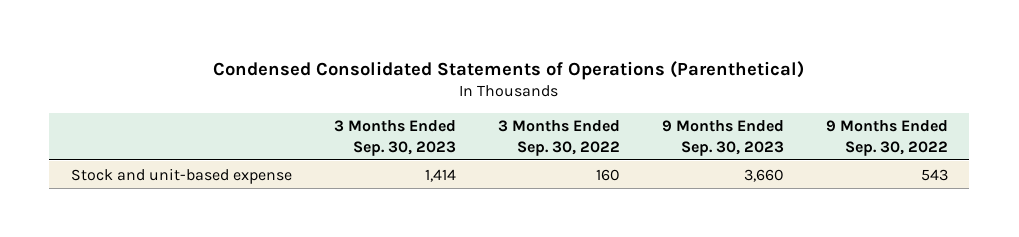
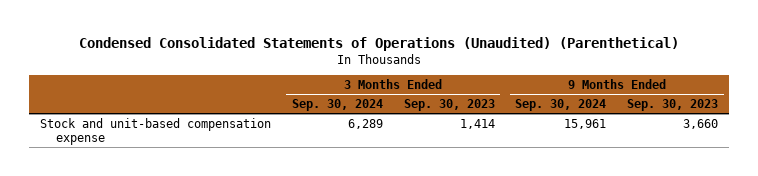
- Condensed Consolidated Statements of Operations (Parenthetical)
+ Condensed Consolidated Statements of Operations (Unaudited) (Parenthetical)
- | 3 Months Ended Sep. 30, 2023 | 3 Months Ended Sep. 30, 2022 | 9 Months Ended Sep. 30, 2023 | 9 Months Ended Sep. 30, 2022
+ | 3 Months Ended Sep. 30, 2024 | 3 Months Ended Sep. 30, 2023 | 9 Months Ended Sep. 30, 2024 | 9 Months Ended Sep. 30, 2023
- Stock and unit-based expense | 1,414 | 160 | 3,660 | 543
+ Stock and unit-based compensation expense | 6,289 | 1,414 | 15,961 | 3,660

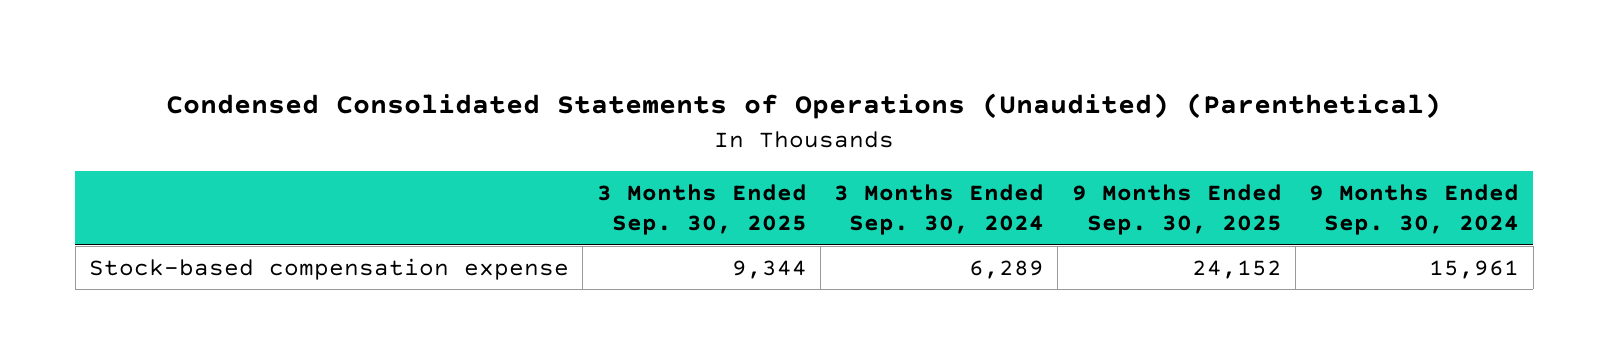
- | 3 Months Ended Sep. 30, 2024 | 3 Months Ended Sep. 30, 2023 | 9 Months Ended Sep. 30, 2024 | 9 Months Ended Sep. 30, 2023
+ | 3 Months Ended Sep. 30, 2025 | 3 Months Ended Sep. 30, 2024 | 9 Months Ended Sep. 30, 2025 | 9 Months Ended Sep. 30, 2024
- Stock and unit-based compensation expense | 6,289 | 1,414 | 15,961 | 3,660
+ Stock-based compensation expense | 9,344 | 6,289 | 24,152 | 15,961

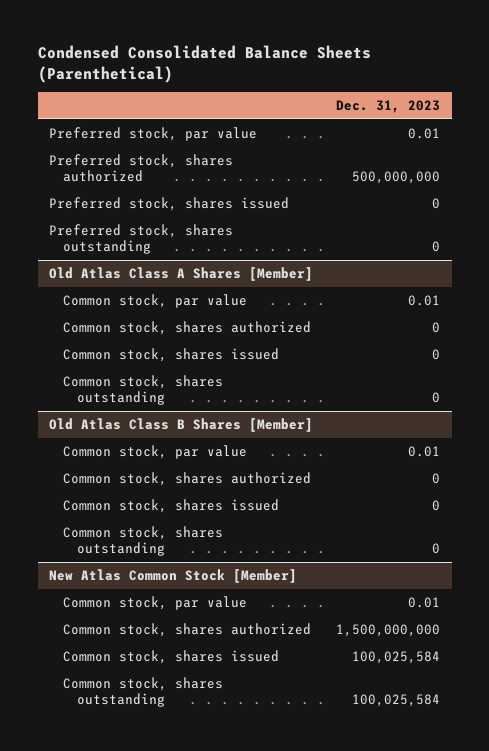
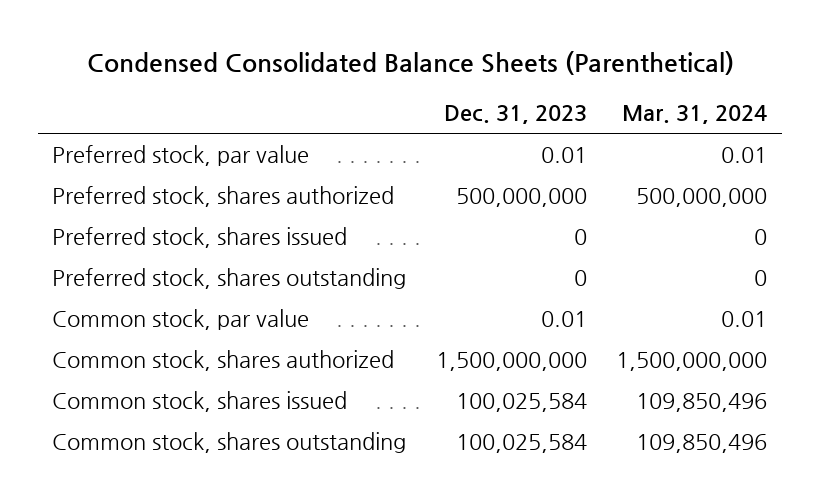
- | Dec. 31, 2023
+ | Dec. 31, 2023 | Mar. 31, 2024
- Old Atlas Class A Shares [Member]
- Common stock, shares authorized | 0
- Common stock, shares issued | 0
- Common stock, shares outstanding | 0
- Old Atlas Class B Shares [Member]
- Common stock, par value | 0.01
- Common stock, shares authorized | 0
- Common stock, shares issued | 0
- Common stock, shares outstanding | 0
- New Atlas Common Stock [Member]
- Common stock, par value | 0.01

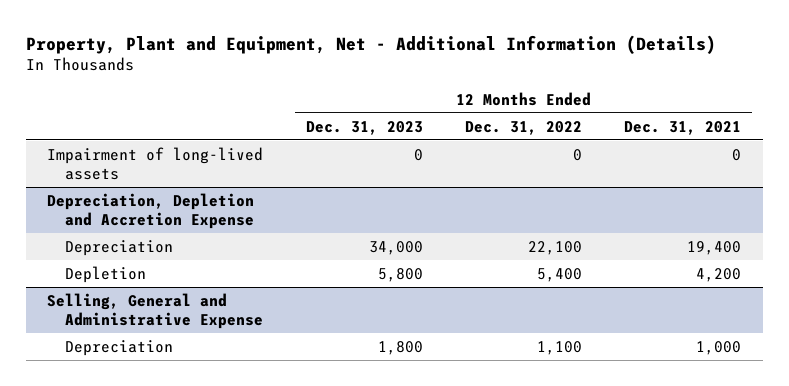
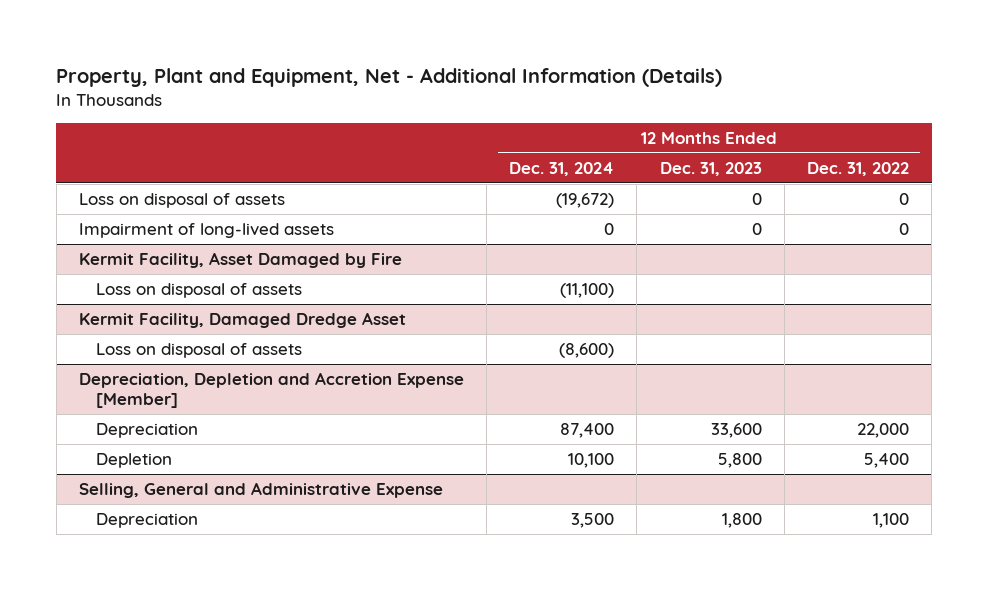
- | 12 Months Ended Dec. 31, 2023 | 12 Months Ended Dec. 31, 2022 | 12 Months Ended Dec. 31, 2021
+ | 12 Months Ended Dec. 31, 2024 | 12 Months Ended Dec. 31, 2023 | 12 Months Ended Dec. 31, 2022
+ Loss on disposal of assets | (19,672) | 0 | 0
- Depreciation, Depletion and Accretion Expense
- Depreciation | 34,000 | 22,100 | 19,400
+ Kermit Facility, Asset Damaged by Fire
+ Loss on disposal of assets | (11,100) | |
+ Kermit Facility, Damaged Dredge Asset
+ Loss on disposal of assets | (8,600) | |
+ Depreciation, Depletion and Accretion Expense [Member]
+ Depreciation | 87,400 | 33,600 | 22,000

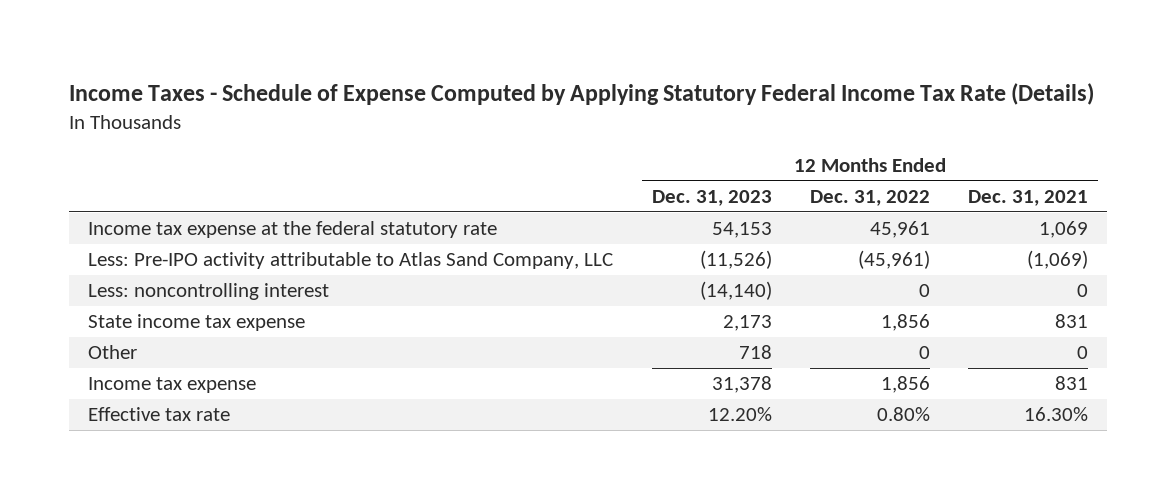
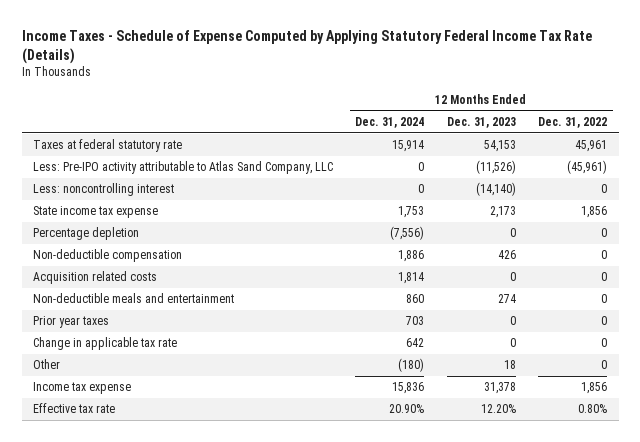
- | 12 Months Ended Dec. 31, 2023 | 12 Months Ended Dec. 31, 2022 | 12 Months Ended Dec. 31, 2021
+ | 12 Months Ended Dec. 31, 2024 | 12 Months Ended Dec. 31, 2023 | 12 Months Ended Dec. 31, 2022
- Income tax expense at the federal statutory rate | 54,153 | 45,961 | 1,069
+ Taxes at federal statutory rate | 15,914 | 54,153 | 45,961
- Other | 718 | 0 | 0
+ Percentage depletion | (7,556) | 0 | 0
+ Non-deductible compensation | 1,886 | 426 | 0
+ Acquisition related costs | 1,814 | 0 | 0
+ Non-deductible meals and entertainment | 860 | 274 | 0
+ Prior year taxes | 703 | 0 | 0
+ Change in applicable tax rate | 642 | 0 | 0
+ Other | (180) | 18 | 0

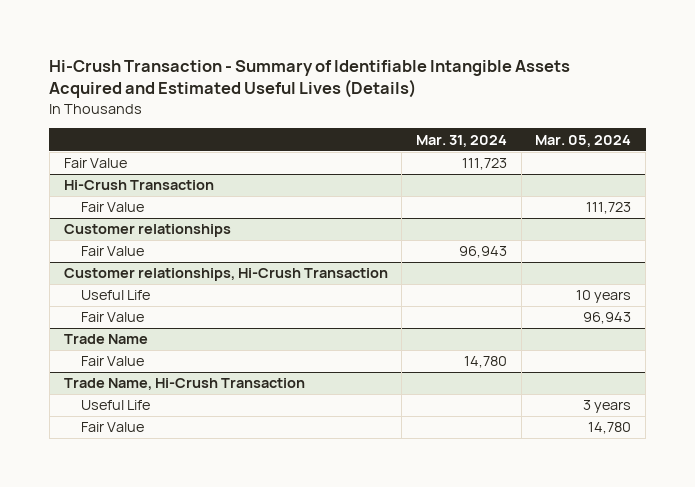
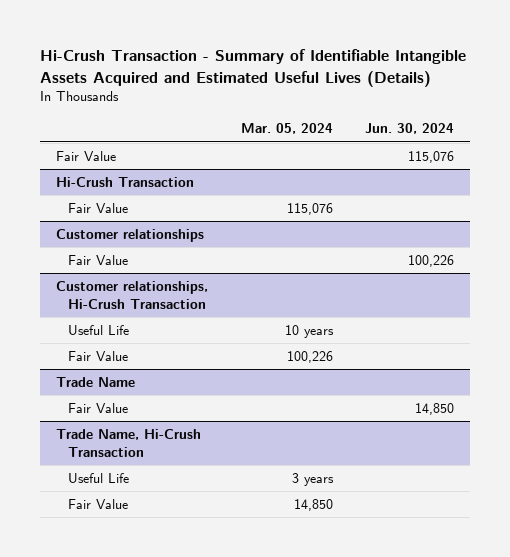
- | Mar. 31, 2024 | Mar. 05, 2024
+ | Mar. 05, 2024 | Jun. 30, 2024
@ Hi-Crush Transaction
- Fair Value | | 111,723
+ Fair Value | 115,076 |
@ Customer relationships, Hi-Crush Transaction
- Fair Value | | 96,943
+ Fair Value | 100,226 |
@ Trade Name, Hi-Crush Transaction
- Fair Value | | 14,780
+ Fair Value | 14,850 |

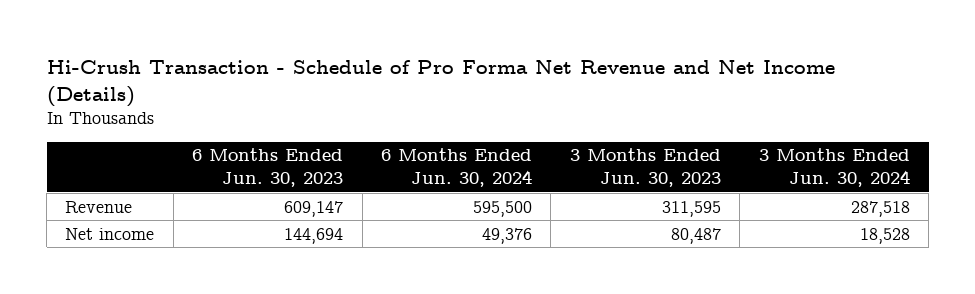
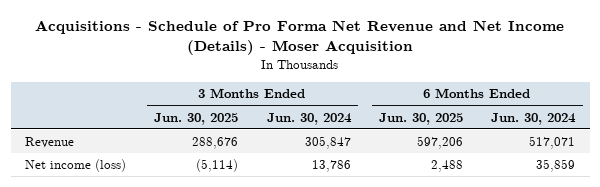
- Hi-Crush Transaction - Schedule of Pro Forma Net Revenue and Net Income (Details)
+ Acquisitions - Schedule of Pro Forma Net Revenue and Net Income (Details) - Moser Acquisition
- | 6 Months Ended Jun. 30, 2023 | 6 Months Ended Jun. 30, 2024 | 3 Months Ended Jun. 30, 2023 | 3 Months Ended Jun. 30, 2024
+ | 3 Months Ended Jun. 30, 2025 | 3 Months Ended Jun. 30, 2024 | 6 Months Ended Jun. 30, 2025 | 6 Months Ended Jun. 30, 2024
- Revenue | 609,147 | 595,500 | 311,595 | 287,518
- Net income | 144,694 | 49,376 | 80,487 | 18,528
+ Revenue | 288,676 | 305,847 | 597,206 | 517,071
+ Net income (loss) | (5,114) | 13,786 | 2,488 | 35,859

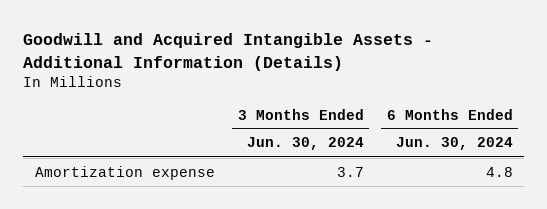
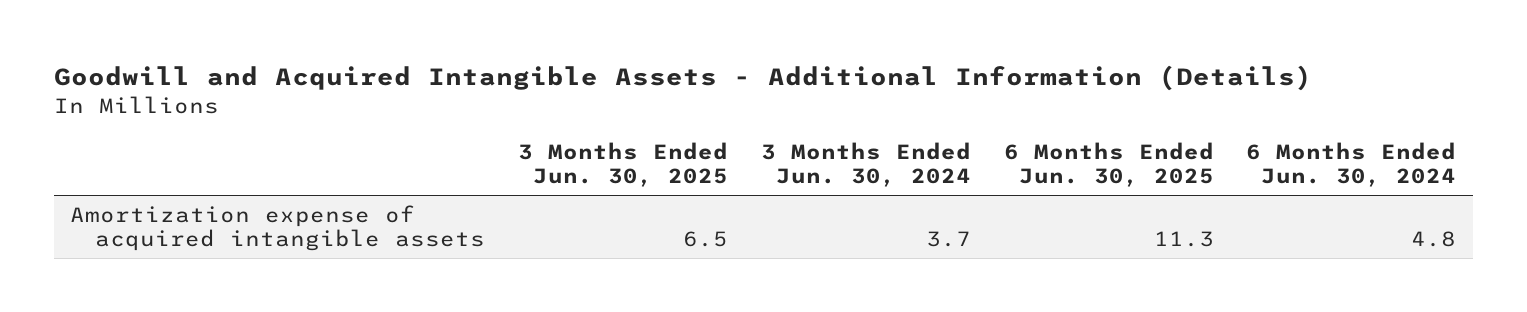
- | 3 Months Ended Jun. 30, 2024 | 6 Months Ended Jun. 30, 2024
+ | 3 Months Ended Jun. 30, 2025 | 3 Months Ended Jun. 30, 2024 | 6 Months Ended Jun. 30, 2025 | 6 Months Ended Jun. 30, 2024
- Amortization expense | 3.7 | 4.8
+ Amortization expense of acquired intangible assets | 6.5 | 3.7 | 11.3 | 4.8

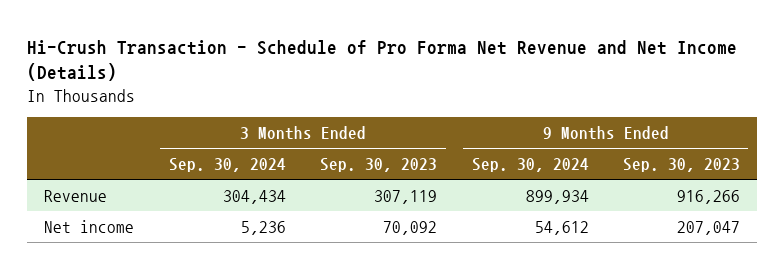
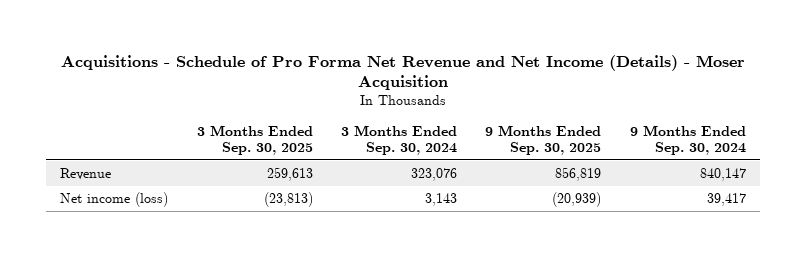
- Hi-Crush Transaction - Schedule of Pro Forma Net Revenue and Net Income (Details)
+ Acquisitions - Schedule of Pro Forma Net Revenue and Net Income (Details) - Moser Acquisition
- | 3 Months Ended Sep. 30, 2024 | 3 Months Ended Sep. 30, 2023 | 9 Months Ended Sep. 30, 2024 | 9 Months Ended Sep. 30, 2023
+ | 3 Months Ended Sep. 30, 2025 | 3 Months Ended Sep. 30, 2024 | 9 Months Ended Sep. 30, 2025 | 9 Months Ended Sep. 30, 2024
- Revenue | 304,434 | 307,119 | 899,934 | 916,266
- Net income | 5,236 | 70,092 | 54,612 | 207,047
+ Revenue | 259,613 | 323,076 | 856,819 | 840,147
+ Net income (loss) | (23,813) | 3,143 | (20,939) | 39,417

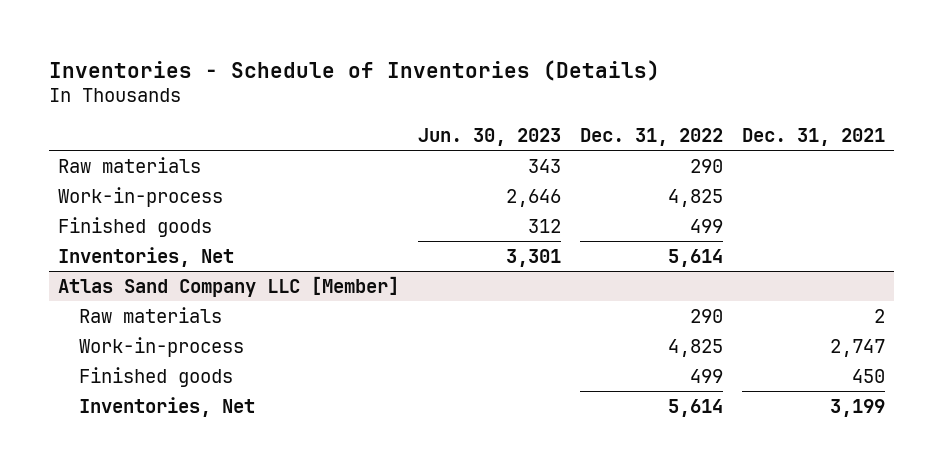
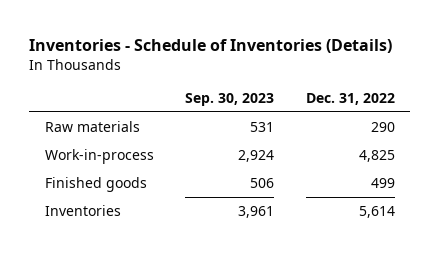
- | Jun. 30, 2023 | Dec. 31, 2022 | Dec. 31, 2021
+ | Sep. 30, 2023 | Dec. 31, 2022
- Inventories, Net | 3,301 | 5,614 |
- Atlas Sand Company LLC [Member]
- Raw materials | | 290 | 2
- Work-in-process | | 4,825 | 2,747
- Finished goods | | 499 | 450
- Inventories, Net | | 5,614 | 3,199
+ Inventories | 3,961 | 5,614

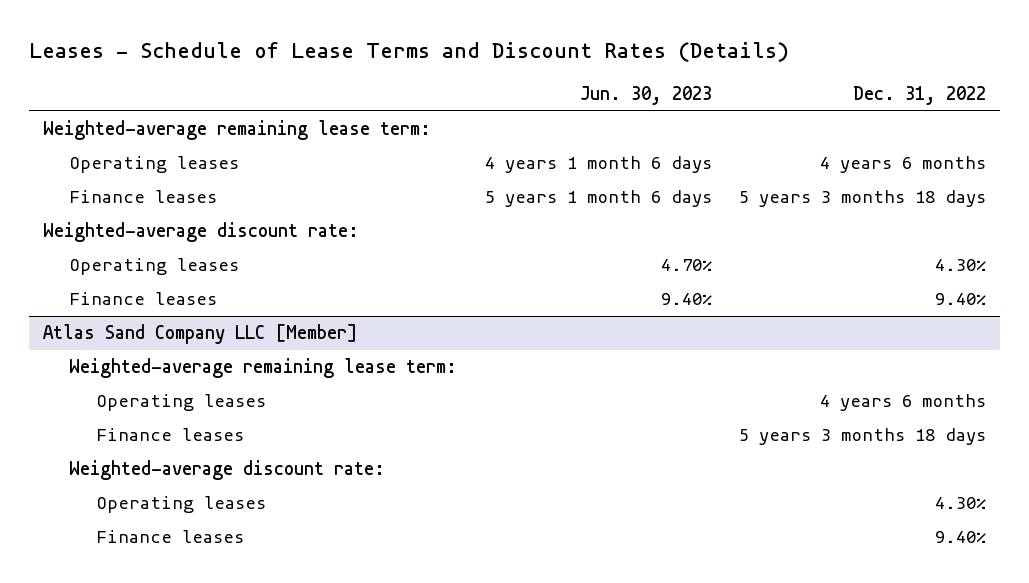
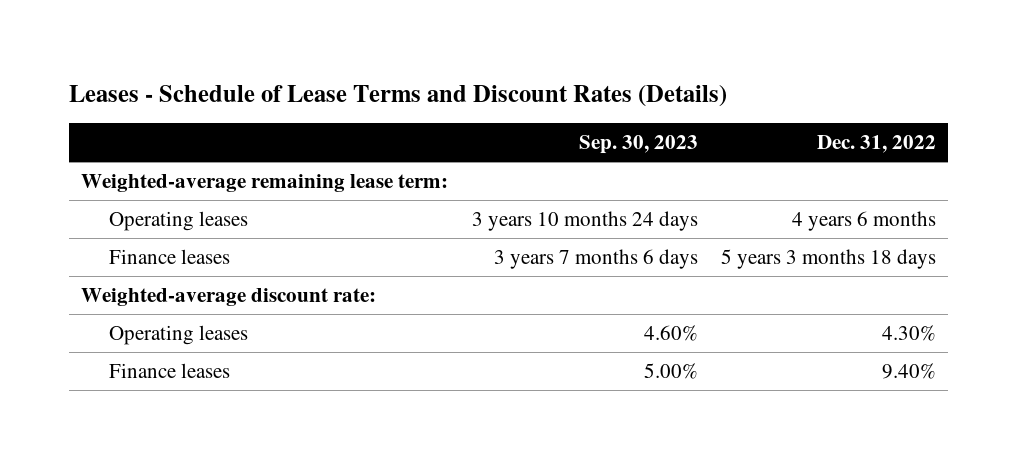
- | Jun. 30, 2023 | Dec. 31, 2022
+ | Sep. 30, 2023 | Dec. 31, 2022
- Atlas Sand Company LLC [Member]
- Weighted-average remaining lease term:
- Operating leases | | 4 years 6 months
- Finance leases | | 5 years 3 months 18 days
- Weighted-average discount rate:
- Operating leases | | 4.30%
- Finance leases | | 9.40%

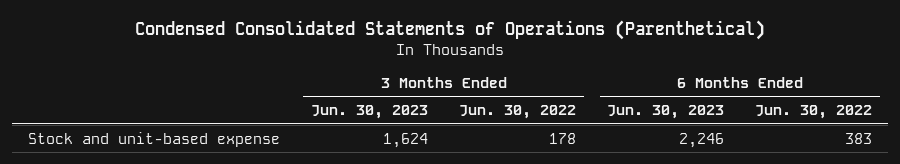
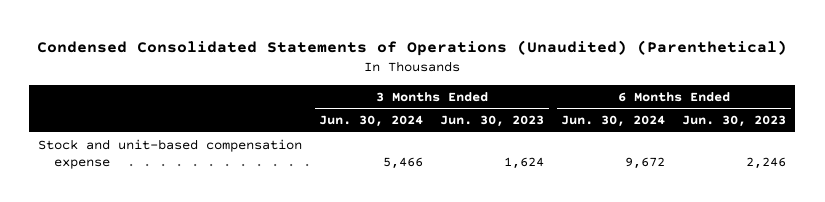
- Condensed Consolidated Statements of Operations (Parenthetical)
+ Condensed Consolidated Statements of Operations (Unaudited) (Parenthetical)
- | 3 Months Ended Jun. 30, 2023 | 3 Months Ended Jun. 30, 2022 | 6 Months Ended Jun. 30, 2023 | 6 Months Ended Jun. 30, 2022
+ | 3 Months Ended Jun. 30, 2024 | 3 Months Ended Jun. 30, 2023 | 6 Months Ended Jun. 30, 2024 | 6 Months Ended Jun. 30, 2023
- Stock and unit-based expense | 1,624 | 178 | 2,246 | 383
+ Stock and unit-based compensation expense | 5,466 | 1,624 | 9,672 | 2,246

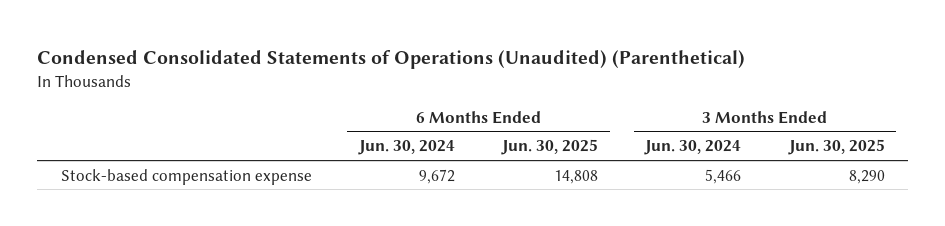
- | 3 Months Ended Jun. 30, 2024 | 3 Months Ended Jun. 30, 2023 | 6 Months Ended Jun. 30, 2024 | 6 Months Ended Jun. 30, 2023
+ | 6 Months Ended Jun. 30, 2024 | 6 Months Ended Jun. 30, 2025 | 3 Months Ended Jun. 30, 2024 | 3 Months Ended Jun. 30, 2025
- Stock and unit-based compensation expense | 5,466 | 1,624 | 9,672 | 2,246
+ Stock-based compensation expense | 9,672 | 14,808 | 5,466 | 8,290

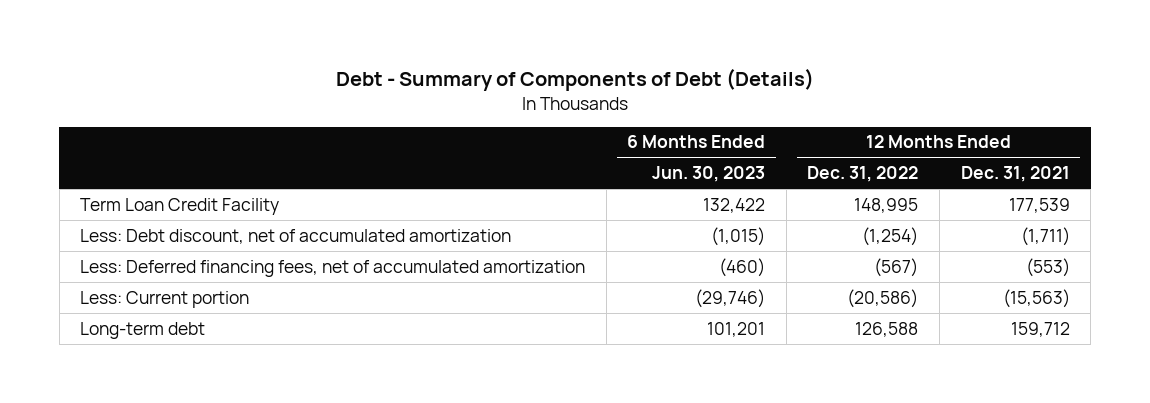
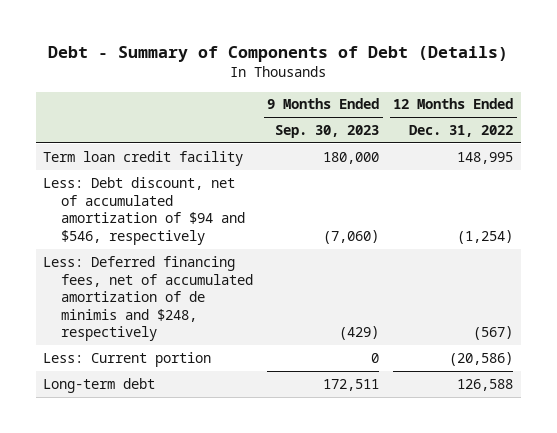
- | 6 Months Ended Jun. 30, 2023 | 12 Months Ended Dec. 31, 2022 | 12 Months Ended Dec. 31, 2021
+ | 9 Months Ended Sep. 30, 2023 | 12 Months Ended Dec. 31, 2022
- Term Loan Credit Facility | 132,422 | 148,995 | 177,539
- Less: Debt discount, net of accumulated amortization | (1,015) | (1,254) | (1,711)
- Less: Deferred financing fees, net of accumulated amortization | (460) | (567) | (553)
+ Term loan credit facility | 180,000 | 148,995
+ Less: Debt discount, net of accumulated amortization of $94 and $546, respectively | (7,060) | (1,254)
+ Less: Deferred financing fees, net of accumulated amortization of de minimis and $248, respectively | (429) | (567)

